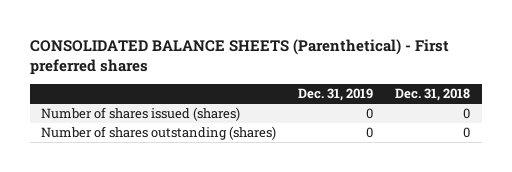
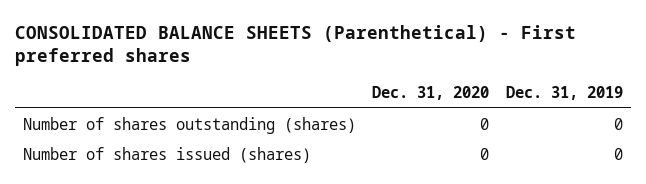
- | Dec. 31, 2019 | Dec. 31, 2018
+ | Dec. 31, 2020 | Dec. 31, 2019
moved down: Number of shares issued (shares) | 0 | 0

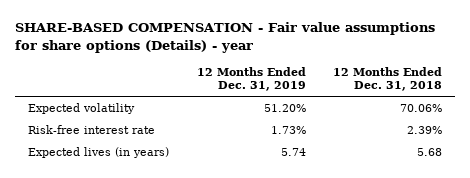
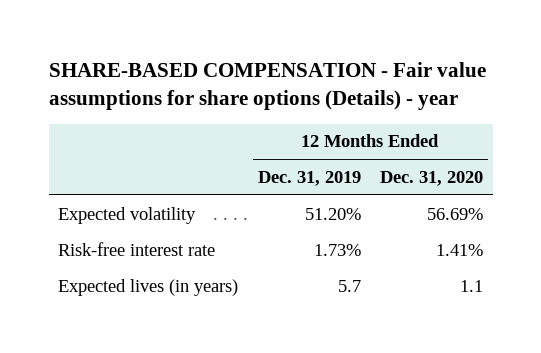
- | 12 Months Ended Dec. 31, 2019 | 12 Months Ended Dec. 31, 2018
+ | 12 Months Ended Dec. 31, 2019 | 12 Months Ended Dec. 31, 2020
- Expected lives (in years) | 5.74 | 5.68
+ Expected lives (in years) | 5.7 | 1.1

